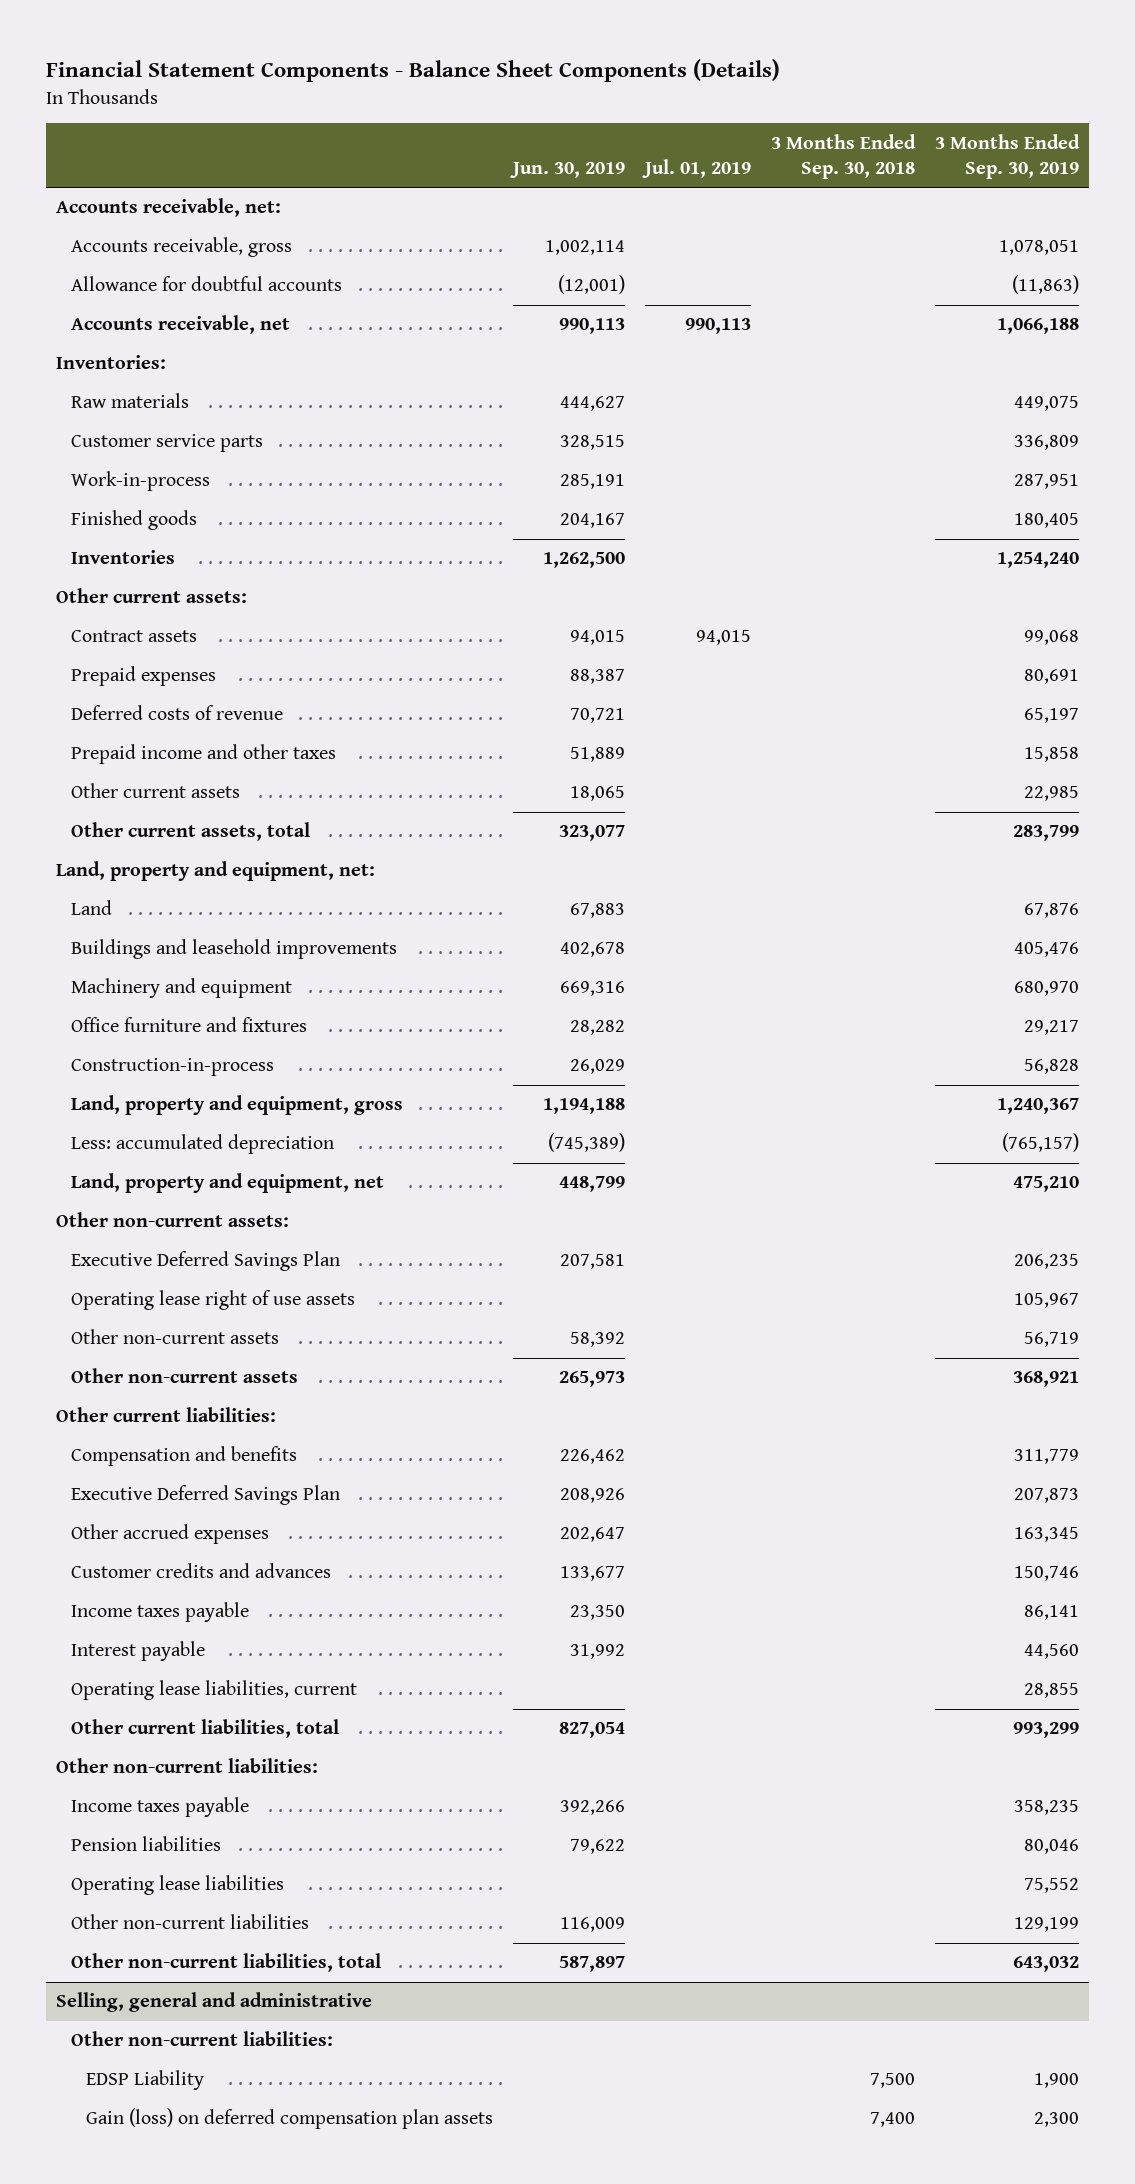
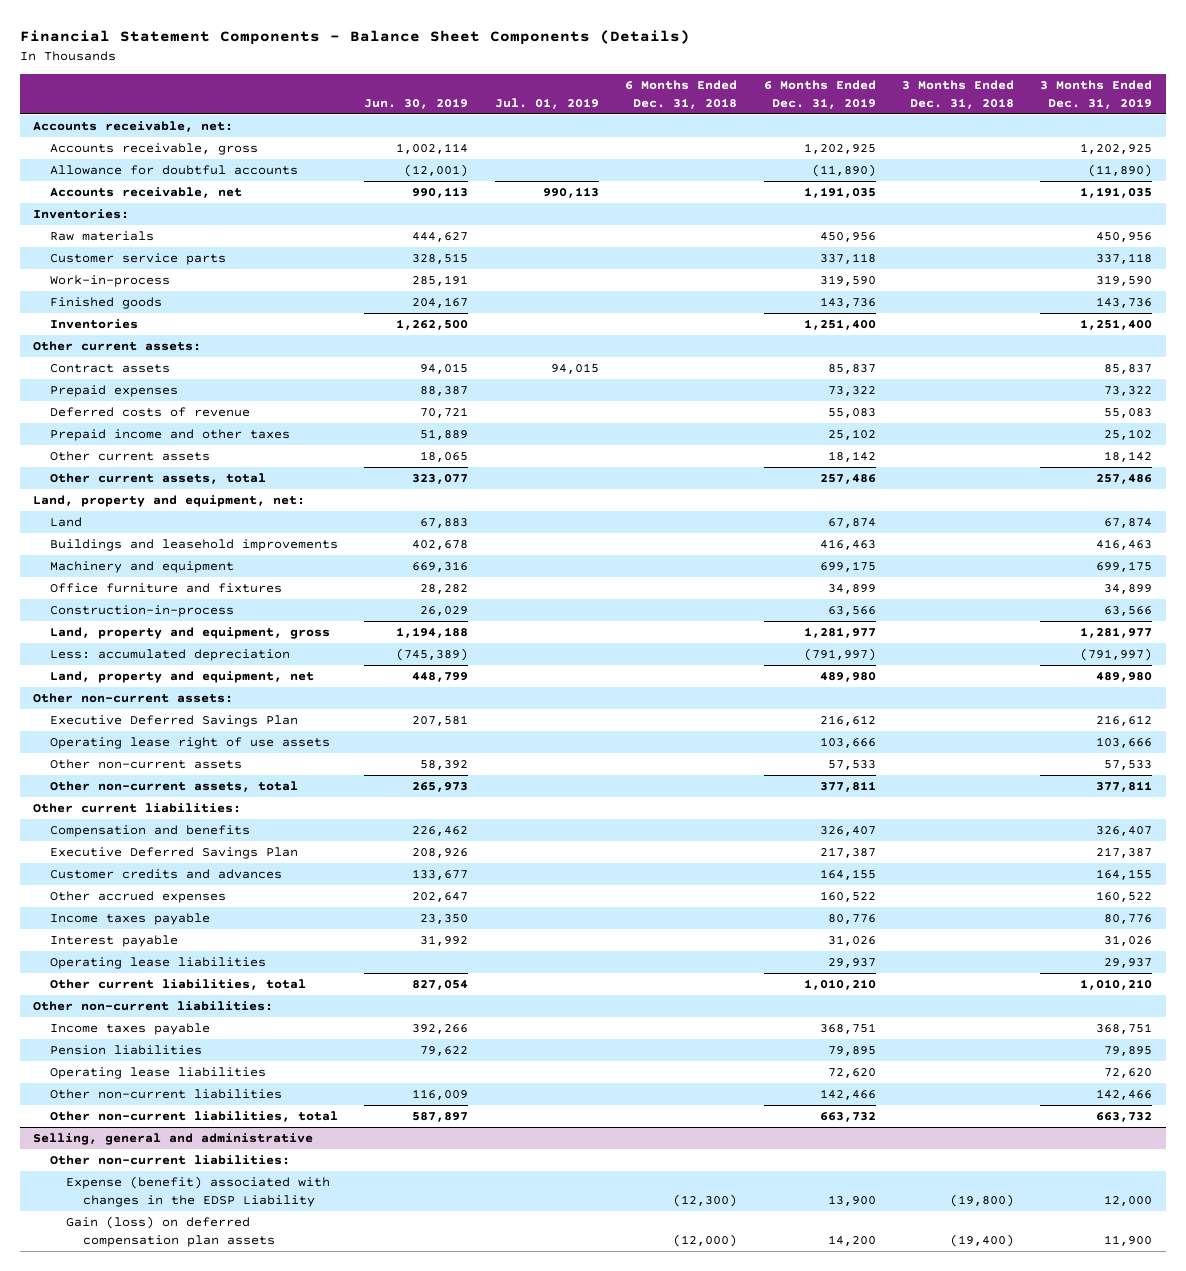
- | Jun. 30, 2019 | Jul. 01, 2019 | 3 Months Ended Sep. 30, 2018 | 3 Months Ended Sep. 30, 2019
+ | Jun. 30, 2019 | Jul. 01, 2019 | 6 Months Ended Dec. 31, 2018 | 6 Months Ended Dec. 31, 2019 | 3 Months Ended Dec. 31, 2018 | 3 Months Ended Dec. 31, 2019
- Other non-current assets | 265,973 | | | 368,921
+ Other non-current assets, total | 265,973 | | | 377,811 | | 377,811
moved down: Other accrued expenses | 202,647 | | | 160,522 | | 160,522
- Operating lease liabilities, current | | | | 28,855
+ Operating lease liabilities | | | | 29,937 | | 29,937
@ Selling, general and administrative
- EDSP Liability | | | 7,500 | 1,900
+ Expense (benefit) associated with changes in the EDSP Liability | | | (12,300) | 13,900 | (19,800) | 12,000

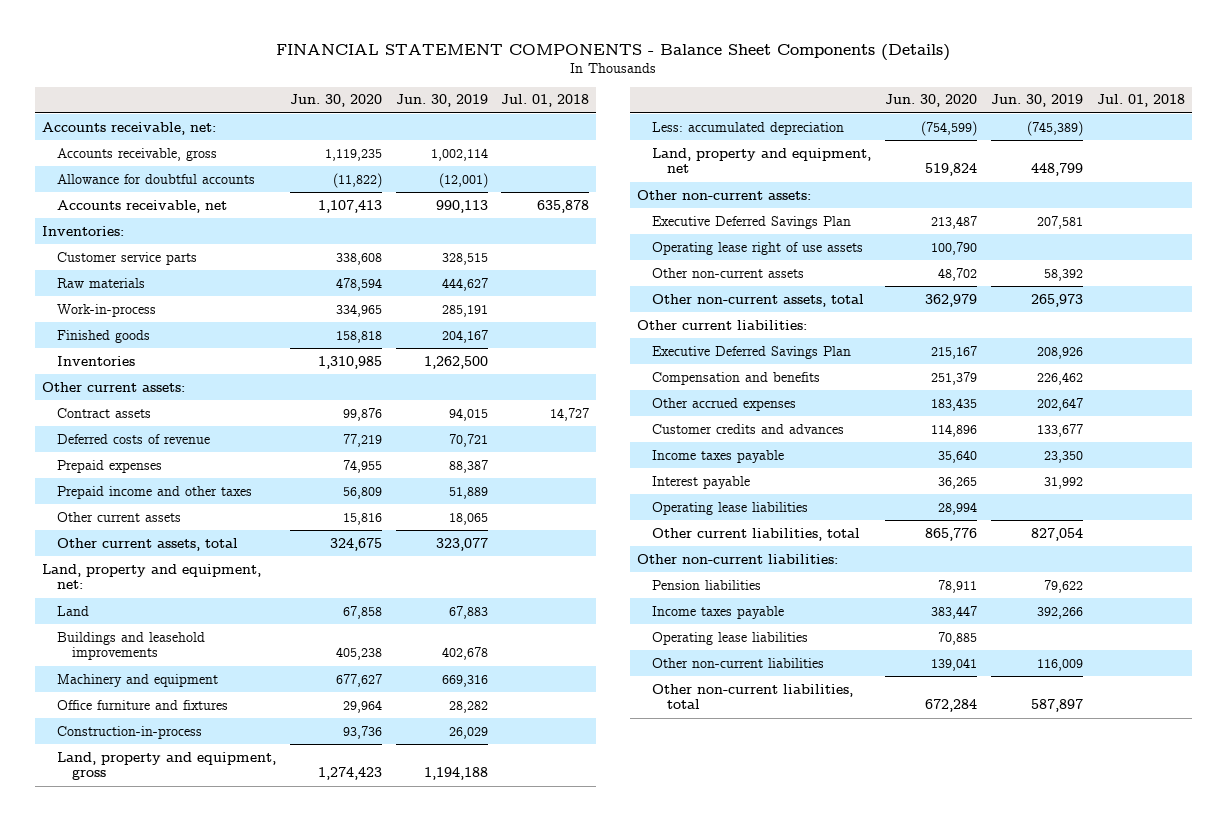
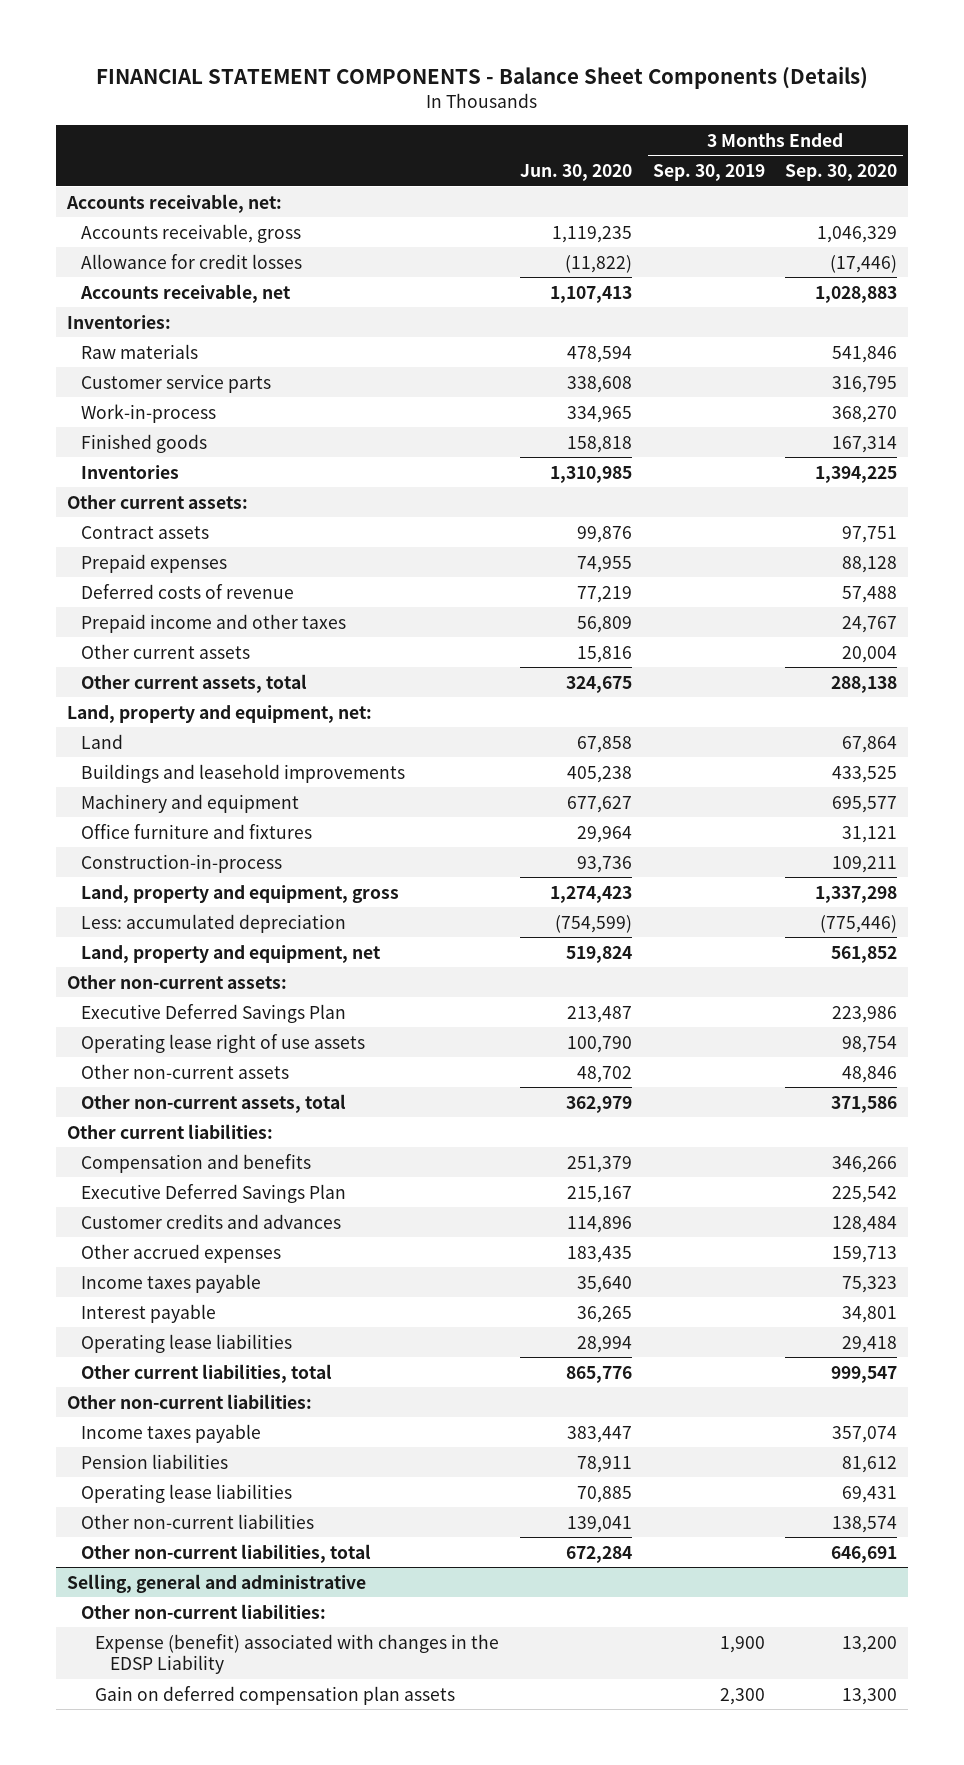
- | Jun. 30, 2020 | Jun. 30, 2019 | Jul. 01, 2018
+ | Jun. 30, 2020 | 3 Months Ended Sep. 30, 2019 | 3 Months Ended Sep. 30, 2020
- Allowance for doubtful accounts | (11,822) | (12,001) |
+ Allowance for credit losses | (11,822) | | (17,446)
moved down: Customer service parts | 338,608 | | 316,795
moved down: Deferred costs of revenue | 77,219 | | 57,488
moved down: Executive Deferred Savings Plan | 215,167 | | 225,542
moved down: Other accrued expenses | 183,435 | | 159,713
moved down: Pension liabilities | 78,911 | | 81,612
+ Selling, general and administrative
+ Other non-current liabilities:
+ Expense (benefit) associated with changes in the EDSP Liability | | 1,900 | 13,200
+ Gain on deferred compensation plan assets | | 2,300 | 13,300

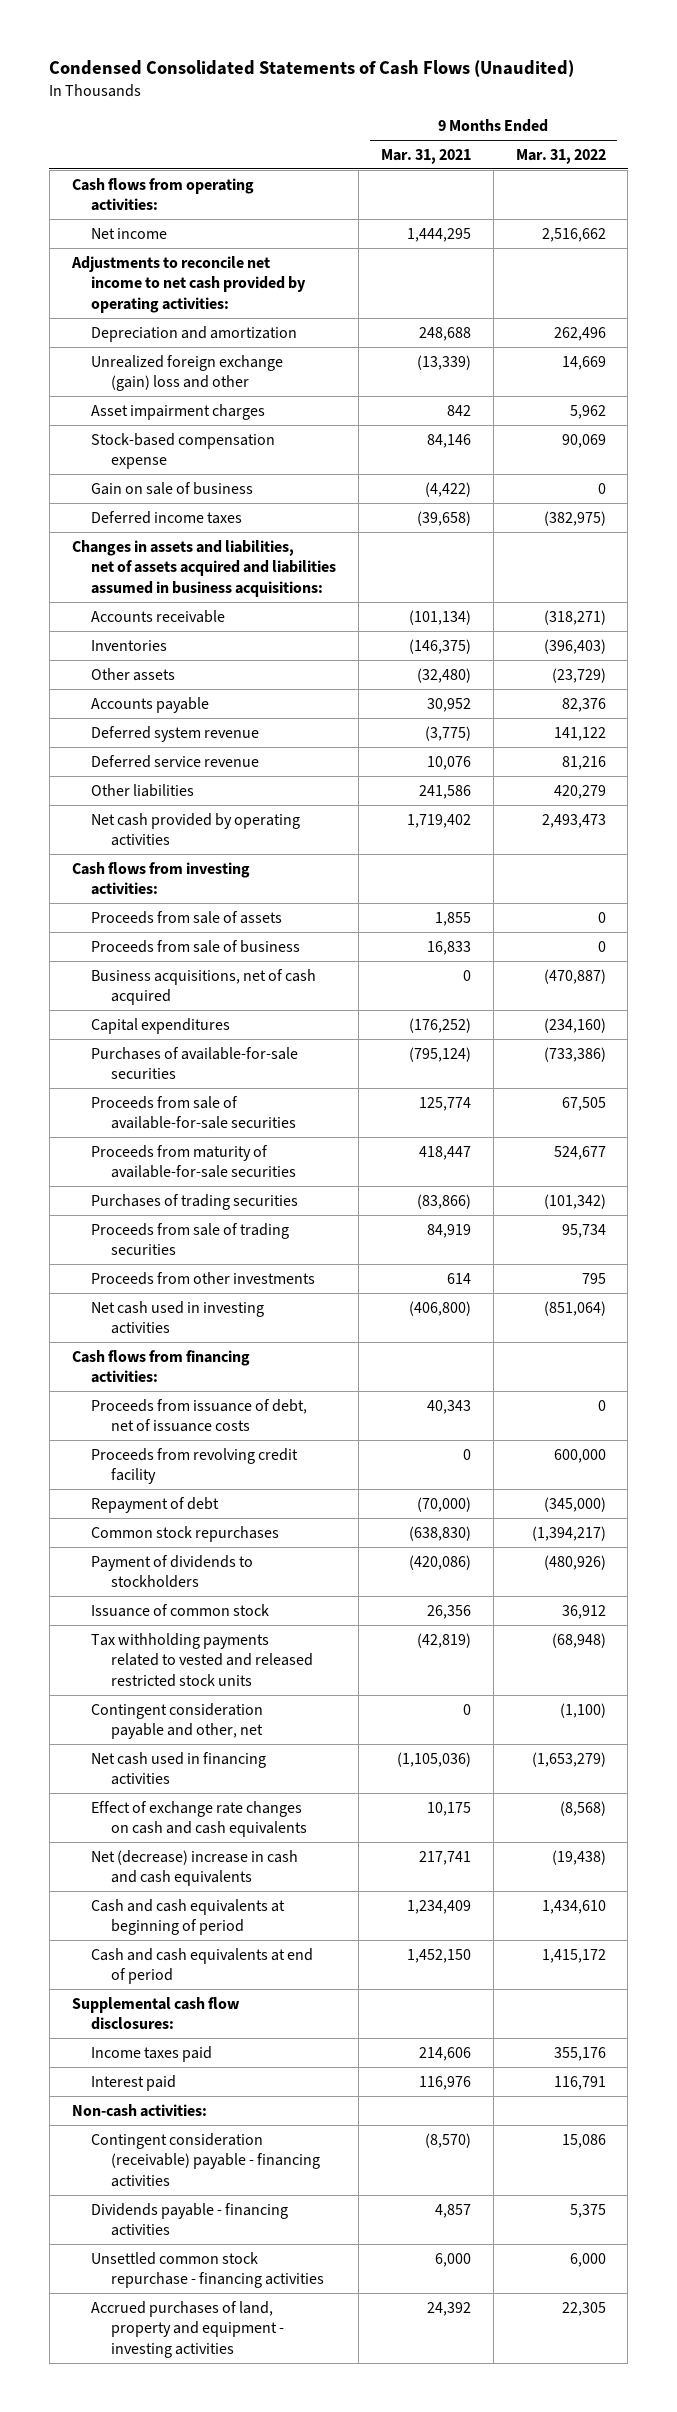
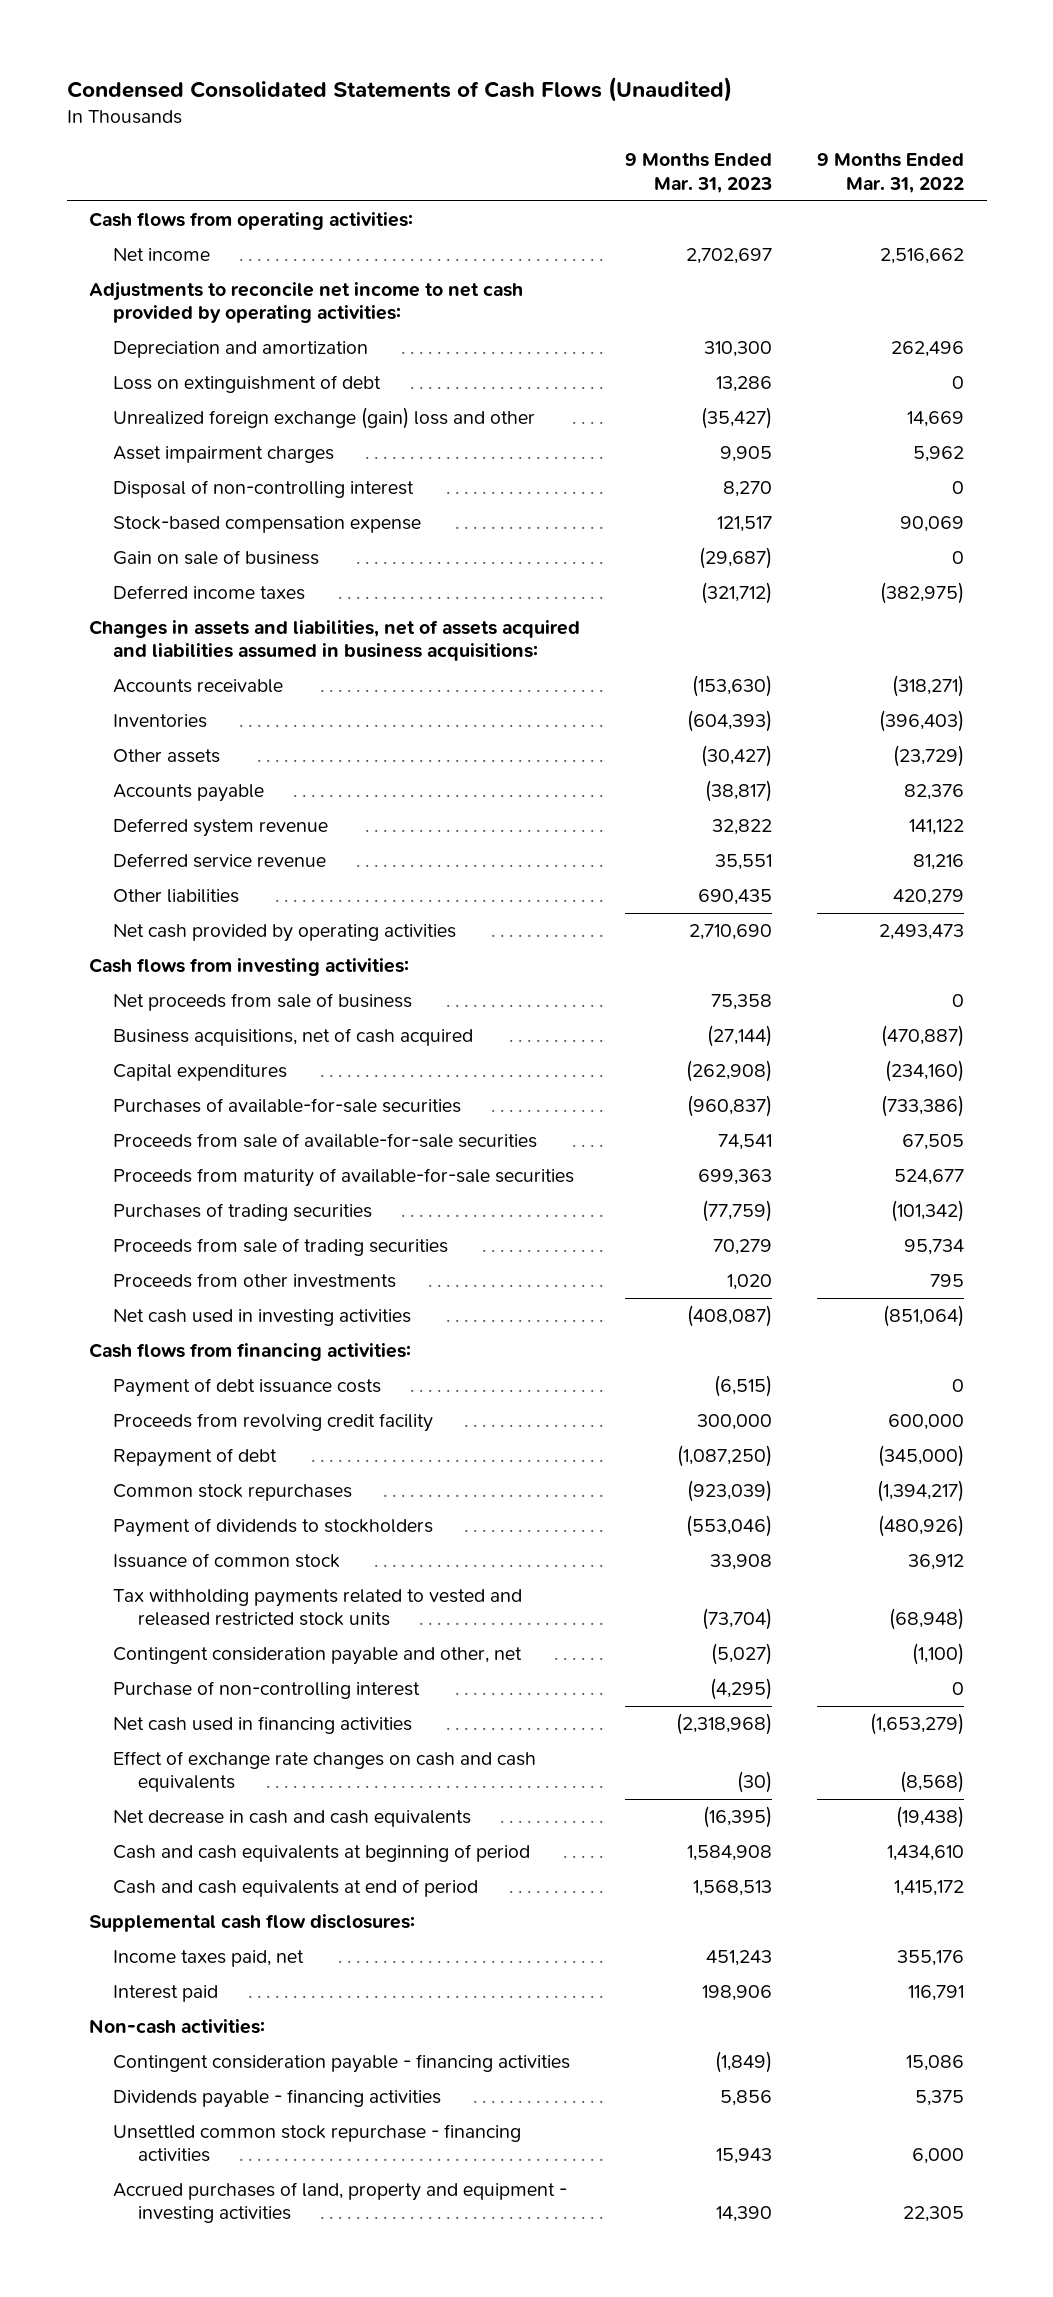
- | 9 Months Ended Mar. 31, 2021 | 9 Months Ended Mar. 31, 2022
+ | 9 Months Ended Mar. 31, 2023 | 9 Months Ended Mar. 31, 2022
+ Loss on extinguishment of debt | 13,286 | 0
+ Disposal of non-controlling interest | 8,270 | 0
- Proceeds from sale of assets | 1,855 | 0
- Proceeds from sale of business | 16,833 | 0
+ Net proceeds from sale of business | 75,358 | 0
- Proceeds from issuance of debt, net of issuance costs | 40,343 | 0
+ Payment of debt issuance costs | (6,515) | 0
+ Purchase of non-controlling interest | (4,295) | 0
- Net (decrease) increase in cash and cash equivalents | 217,741 | (19,438)
+ Net decrease in cash and cash equivalents | (16,395) | (19,438)
- Income taxes paid | 214,606 | 355,176
+ Income taxes paid, net | 451,243 | 355,176
- Contingent consideration (receivable) payable - financing activities | (8,570) | 15,086
+ Contingent consideration payable - financing activities | (1,849) | 15,086

